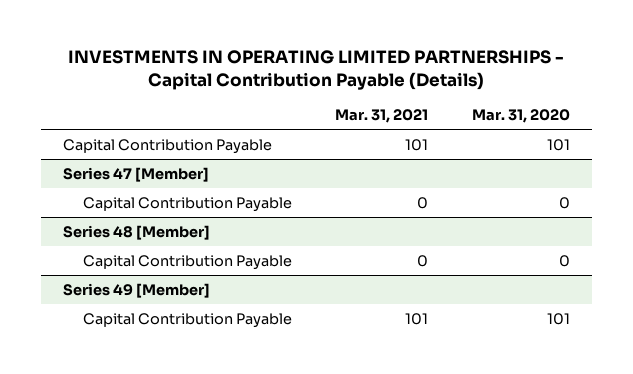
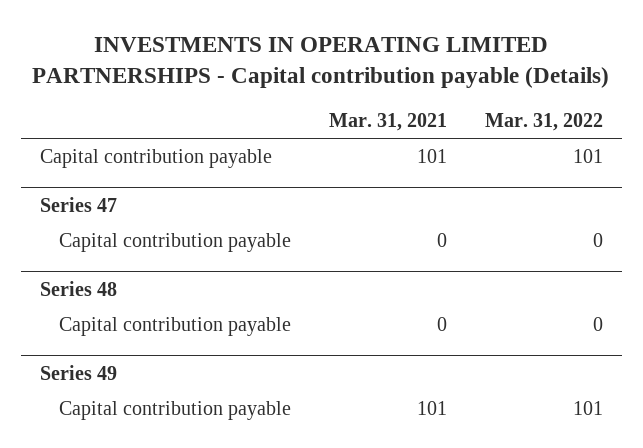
- INVESTMENTS IN OPERATING LIMITED PARTNERSHIPS - Capital Contribution Payable (Details)
+ INVESTMENTS IN OPERATING LIMITED PARTNERSHIPS - Capital contribution payable (Details)
- | Mar. 31, 2021 | Mar. 31, 2020
+ | Mar. 31, 2021 | Mar. 31, 2022
- Capital Contribution Payable | 101 | 101
- Series 47 [Member]
- Capital Contribution Payable | 0 | 0
- Series 48 [Member]
- Capital Contribution Payable | 0 | 0
- Series 49 [Member]
- Capital Contribution Payable | 101 | 101
+ Capital contribution payable | 101 | 101
+ Series 47
+ Capital contribution payable | 0 | 0
+ Series 48
+ Capital contribution payable | 0 | 0
+ Series 49
+ Capital contribution payable | 101 | 101

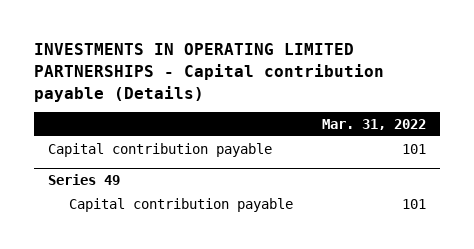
- | Mar. 31, 2021 | Mar. 31, 2022
+ | Mar. 31, 2022
- Series 47
- Capital contribution payable | 0 | 0
- Series 48
- Capital contribution payable | 0 | 0

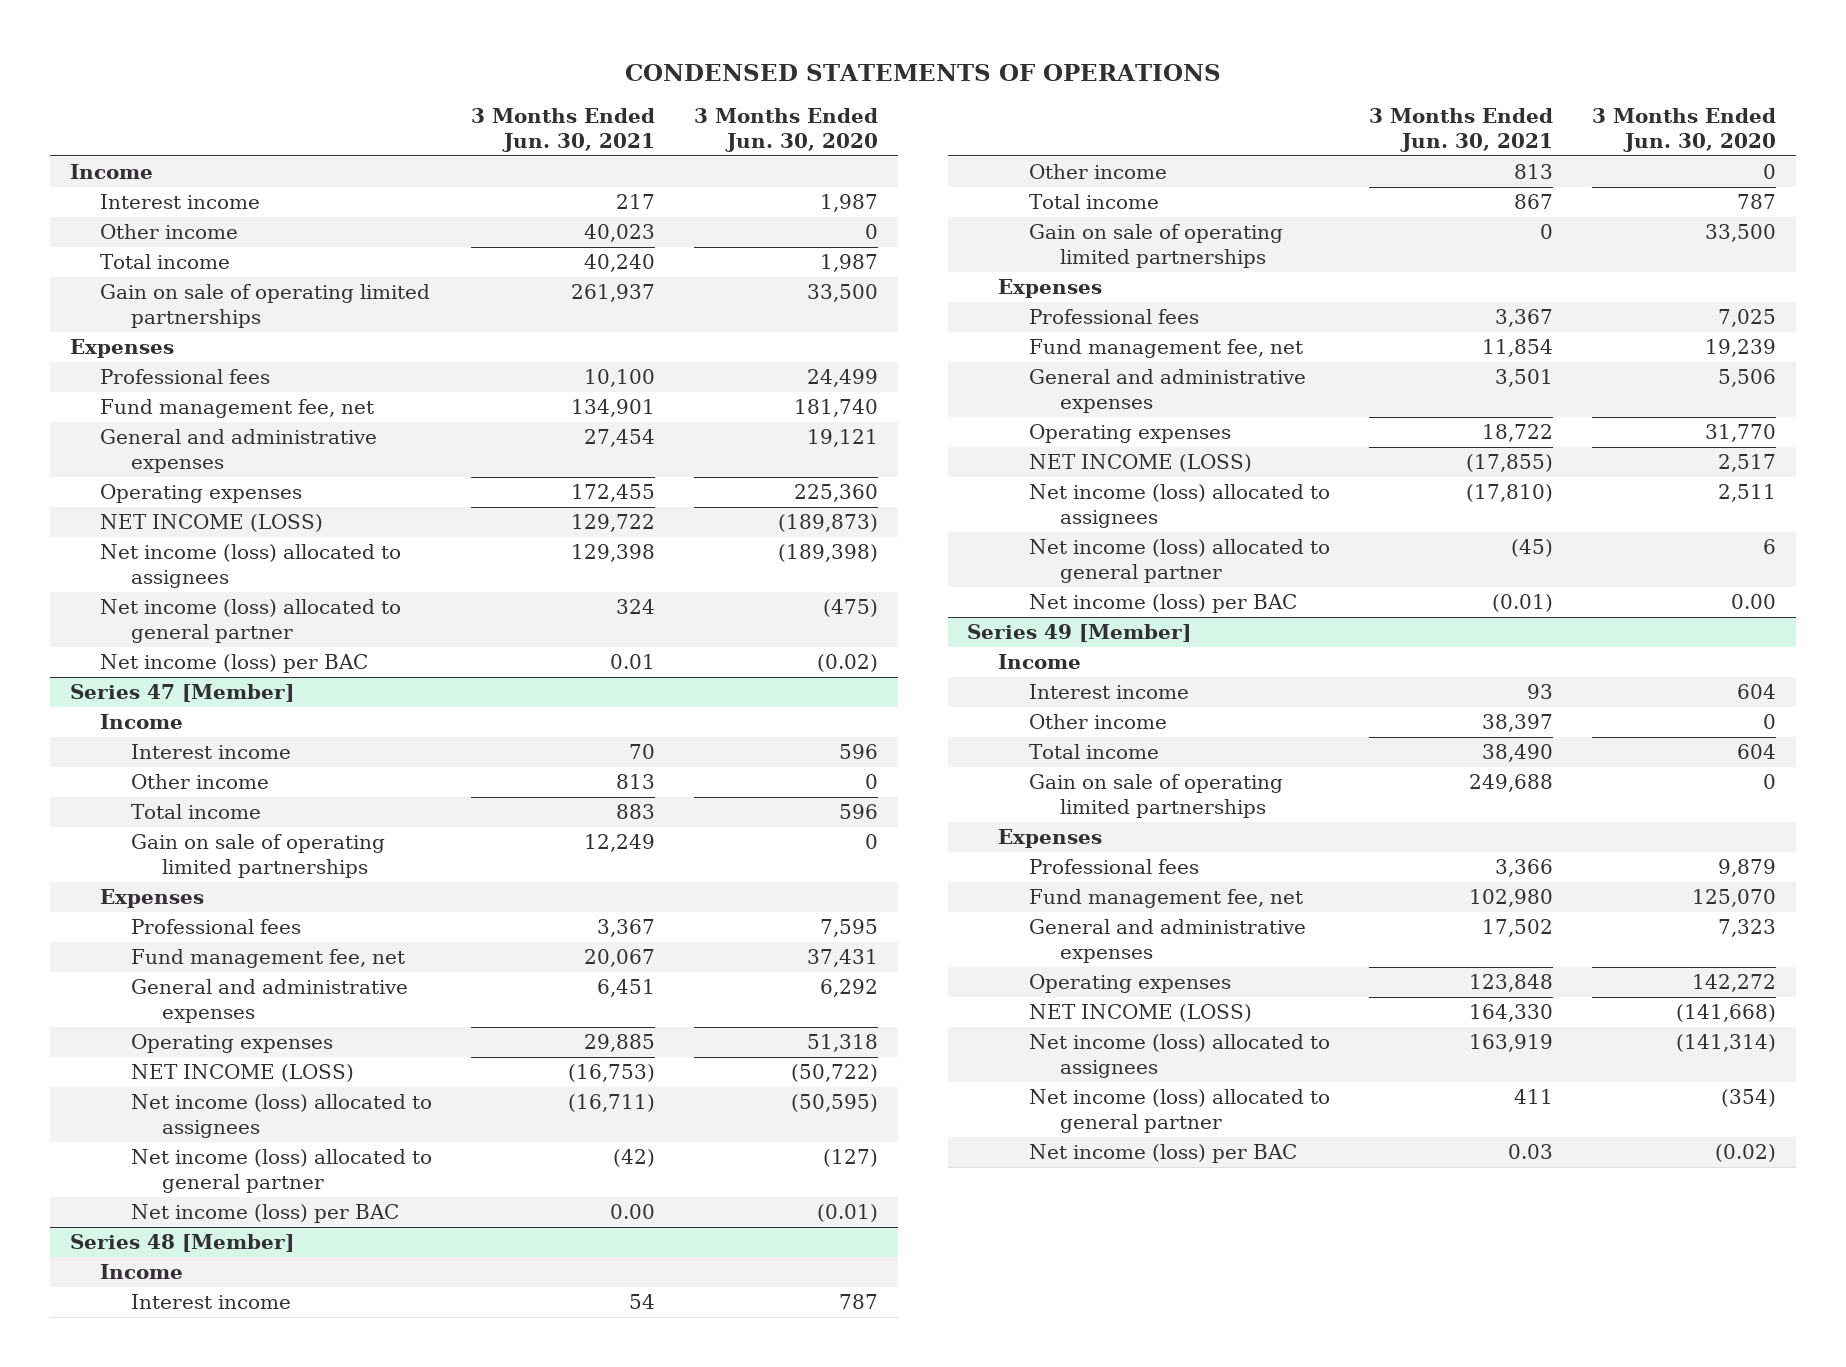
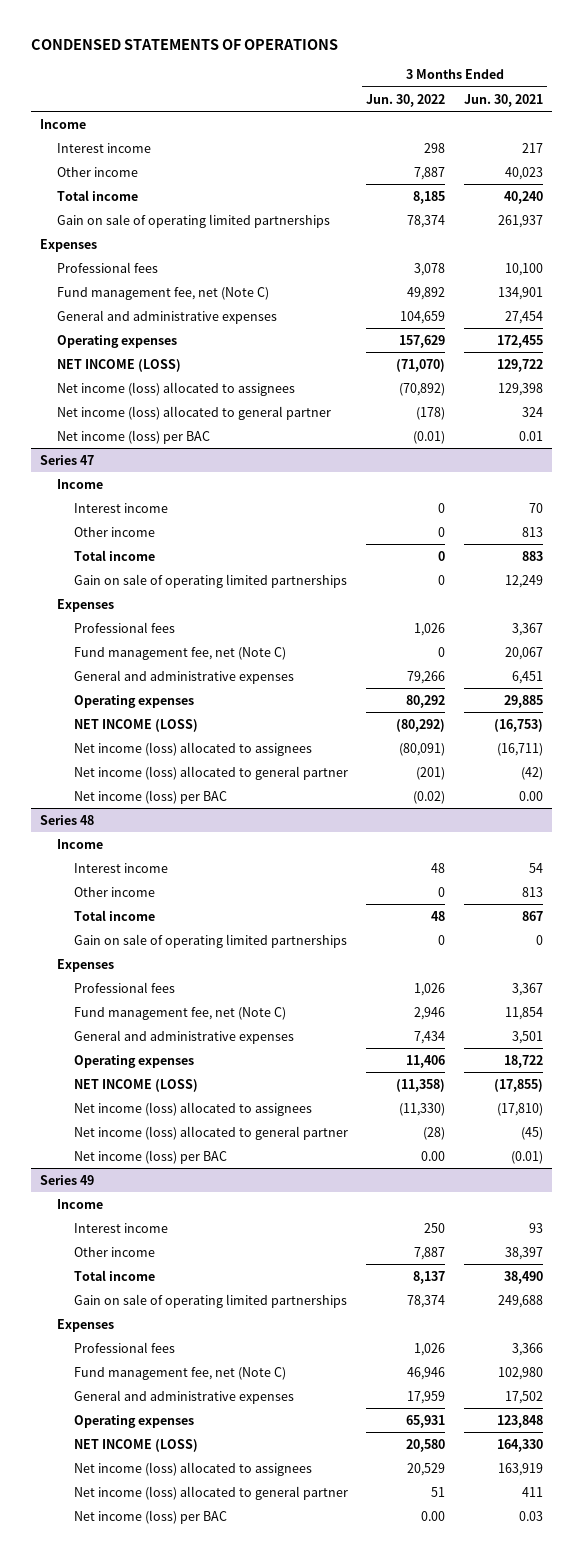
- | 3 Months Ended Jun. 30, 2021 | 3 Months Ended Jun. 30, 2020
+ | 3 Months Ended Jun. 30, 2022 | 3 Months Ended Jun. 30, 2021
- Fund management fee, net | 134,901 | 181,740
+ Fund management fee, net (Note C) | 49,892 | 134,901
- Series 47 [Member]
+ Series 47
- Fund management fee, net | 20,067 | 37,431
+ Fund management fee, net (Note C) | 0 | 20,067
- Series 48 [Member]
+ Series 48
- Fund management fee, net | 11,854 | 19,239
+ Fund management fee, net (Note C) | 2,946 | 11,854
- Series 49 [Member]
+ Series 49
- Fund management fee, net | 102,980 | 125,070
+ Fund management fee, net (Note C) | 46,946 | 102,980

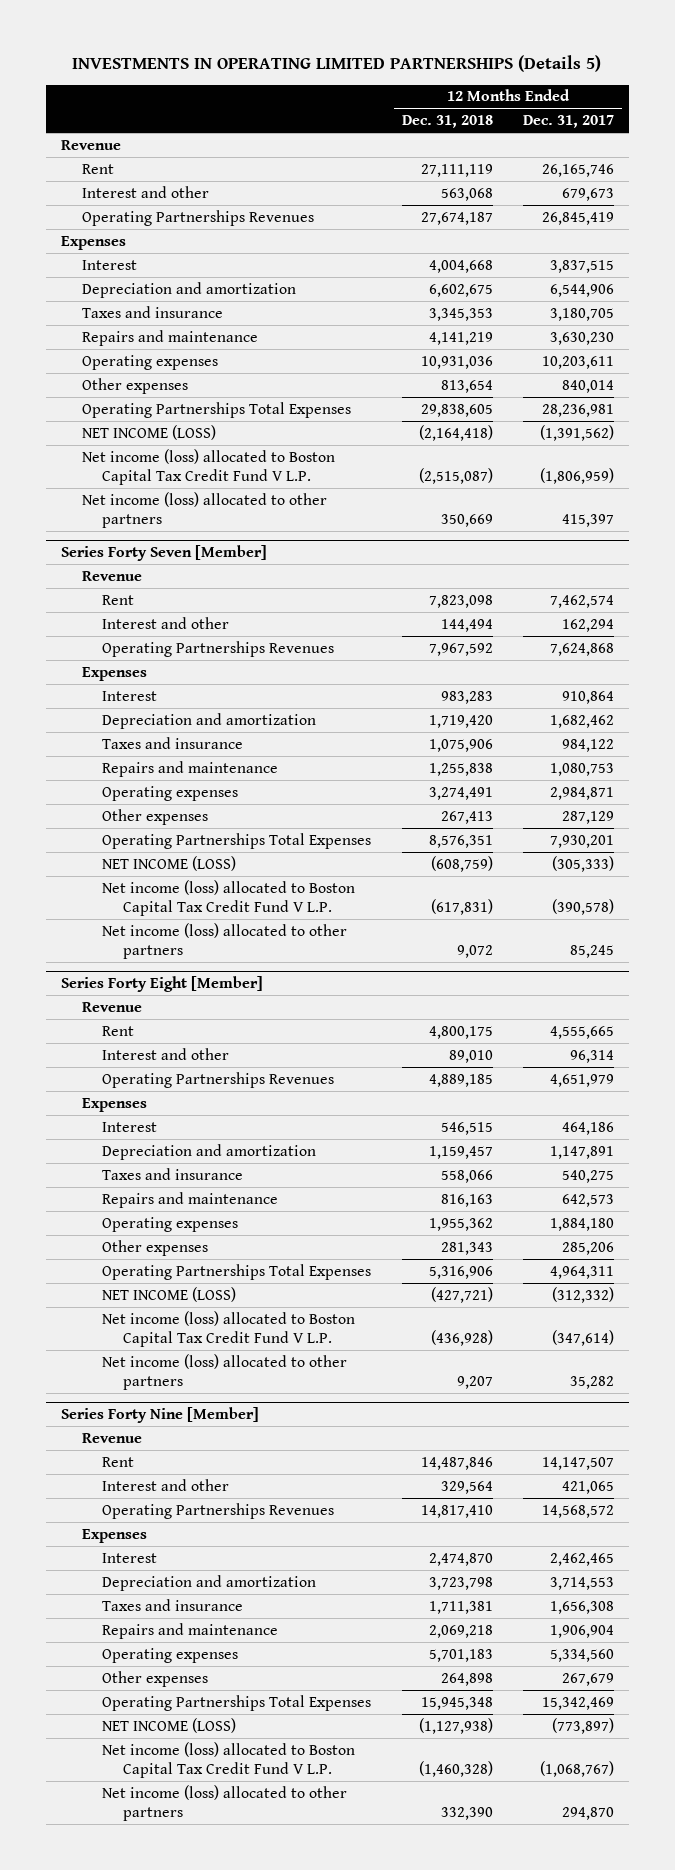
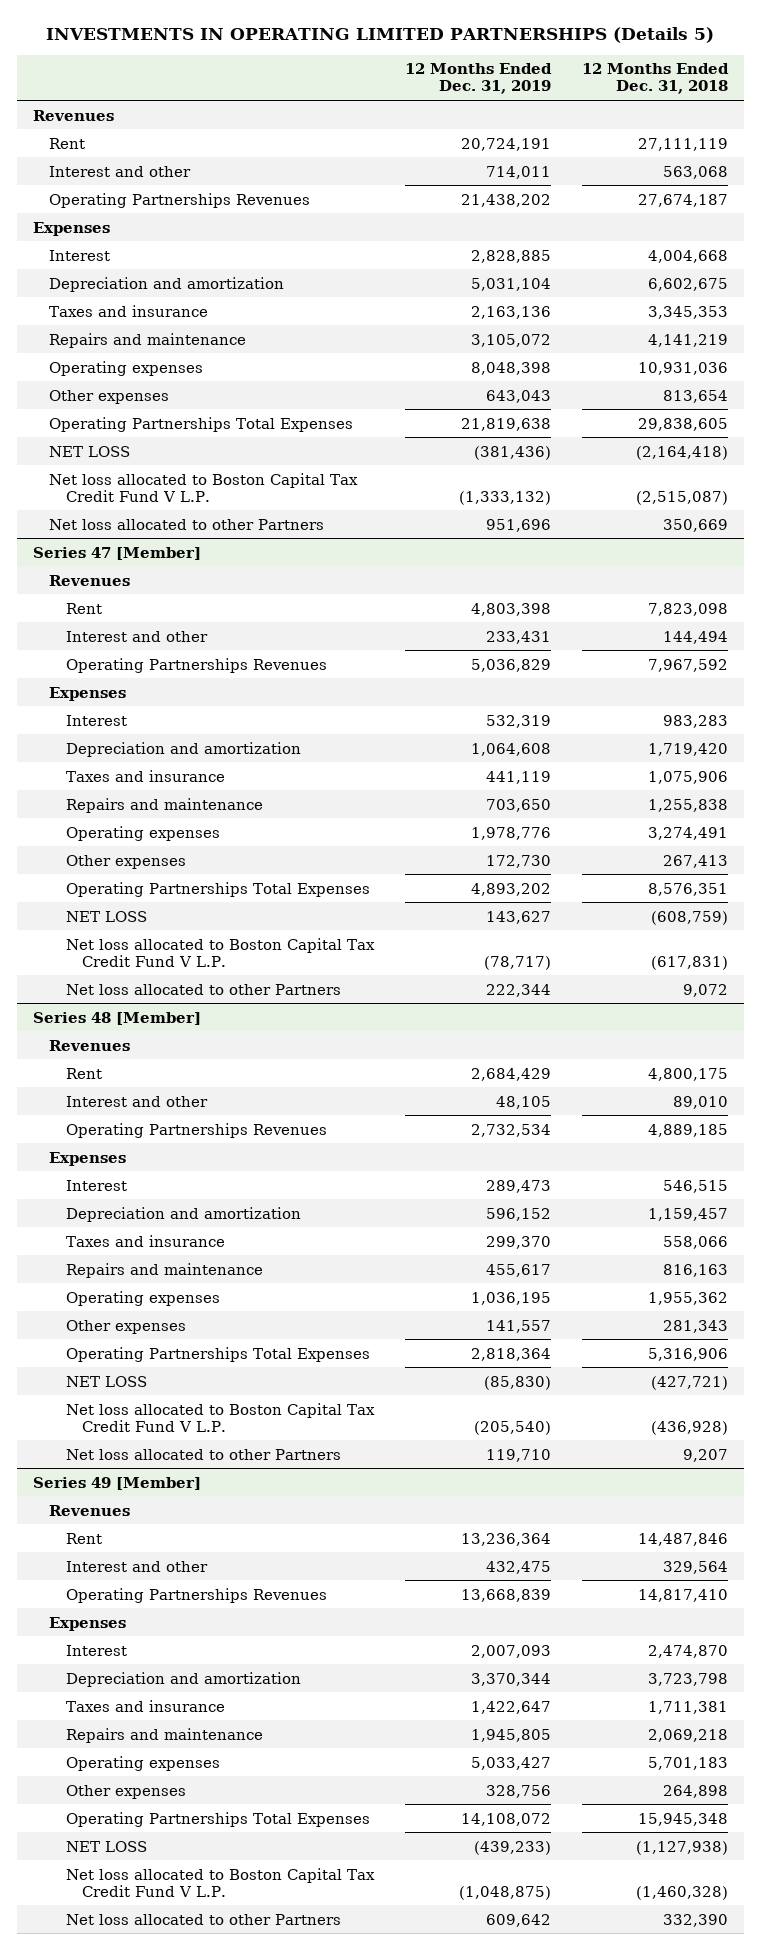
- | 12 Months Ended Dec. 31, 2018 | 12 Months Ended Dec. 31, 2017
+ | 12 Months Ended Dec. 31, 2019 | 12 Months Ended Dec. 31, 2018
- Revenue
+ Revenues
- NET INCOME (LOSS) | (2,164,418) | (1,391,562)
- Net income (loss) allocated to Boston Capital Tax Credit Fund V L.P. | (2,515,087) | (1,806,959)
- Net income (loss) allocated to other partners | 350,669 | 415,397
- Series Forty Seven [Member]
- Revenue
+ NET LOSS | (381,436) | (2,164,418)
+ Net loss allocated to Boston Capital Tax Credit Fund V L.P. | (1,333,132) | (2,515,087)
+ Net loss allocated to other Partners | 951,696 | 350,669
+ Series 47 [Member]
+ Revenues
- NET INCOME (LOSS) | (608,759) | (305,333)
- Net income (loss) allocated to Boston Capital Tax Credit Fund V L.P. | (617,831) | (390,578)
- Net income (loss) allocated to other partners | 9,072 | 85,245
- Series Forty Eight [Member]
- Revenue
+ NET LOSS | 143,627 | (608,759)
+ Net loss allocated to Boston Capital Tax Credit Fund V L.P. | (78,717) | (617,831)
+ Net loss allocated to other Partners | 222,344 | 9,072
+ Series 48 [Member]
+ Revenues
- NET INCOME (LOSS) | (427,721) | (312,332)
- Net income (loss) allocated to Boston Capital Tax Credit Fund V L.P. | (436,928) | (347,614)
- Net income (loss) allocated to other partners | 9,207 | 35,282
- Series Forty Nine [Member]
- Revenue
+ NET LOSS | (85,830) | (427,721)
+ Net loss allocated to Boston Capital Tax Credit Fund V L.P. | (205,540) | (436,928)
+ Net loss allocated to other Partners | 119,710 | 9,207
+ Series 49 [Member]
+ Revenues
- NET INCOME (LOSS) | (1,127,938) | (773,897)
- Net income (loss) allocated to Boston Capital Tax Credit Fund V L.P. | (1,460,328) | (1,068,767)
- Net income (loss) allocated to other partners | 332,390 | 294,870
+ NET LOSS | (439,233) | (1,127,938)
+ Net loss allocated to Boston Capital Tax Credit Fund V L.P. | (1,048,875) | (1,460,328)
+ Net loss allocated to other Partners | 609,642 | 332,390

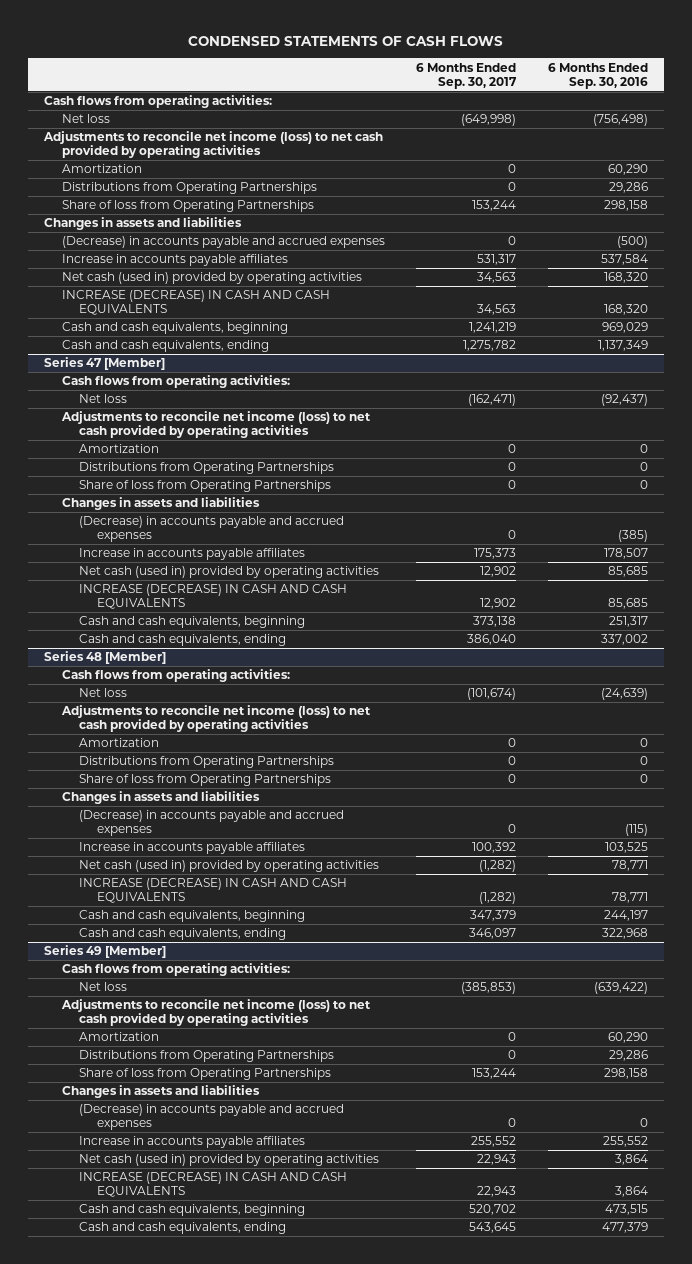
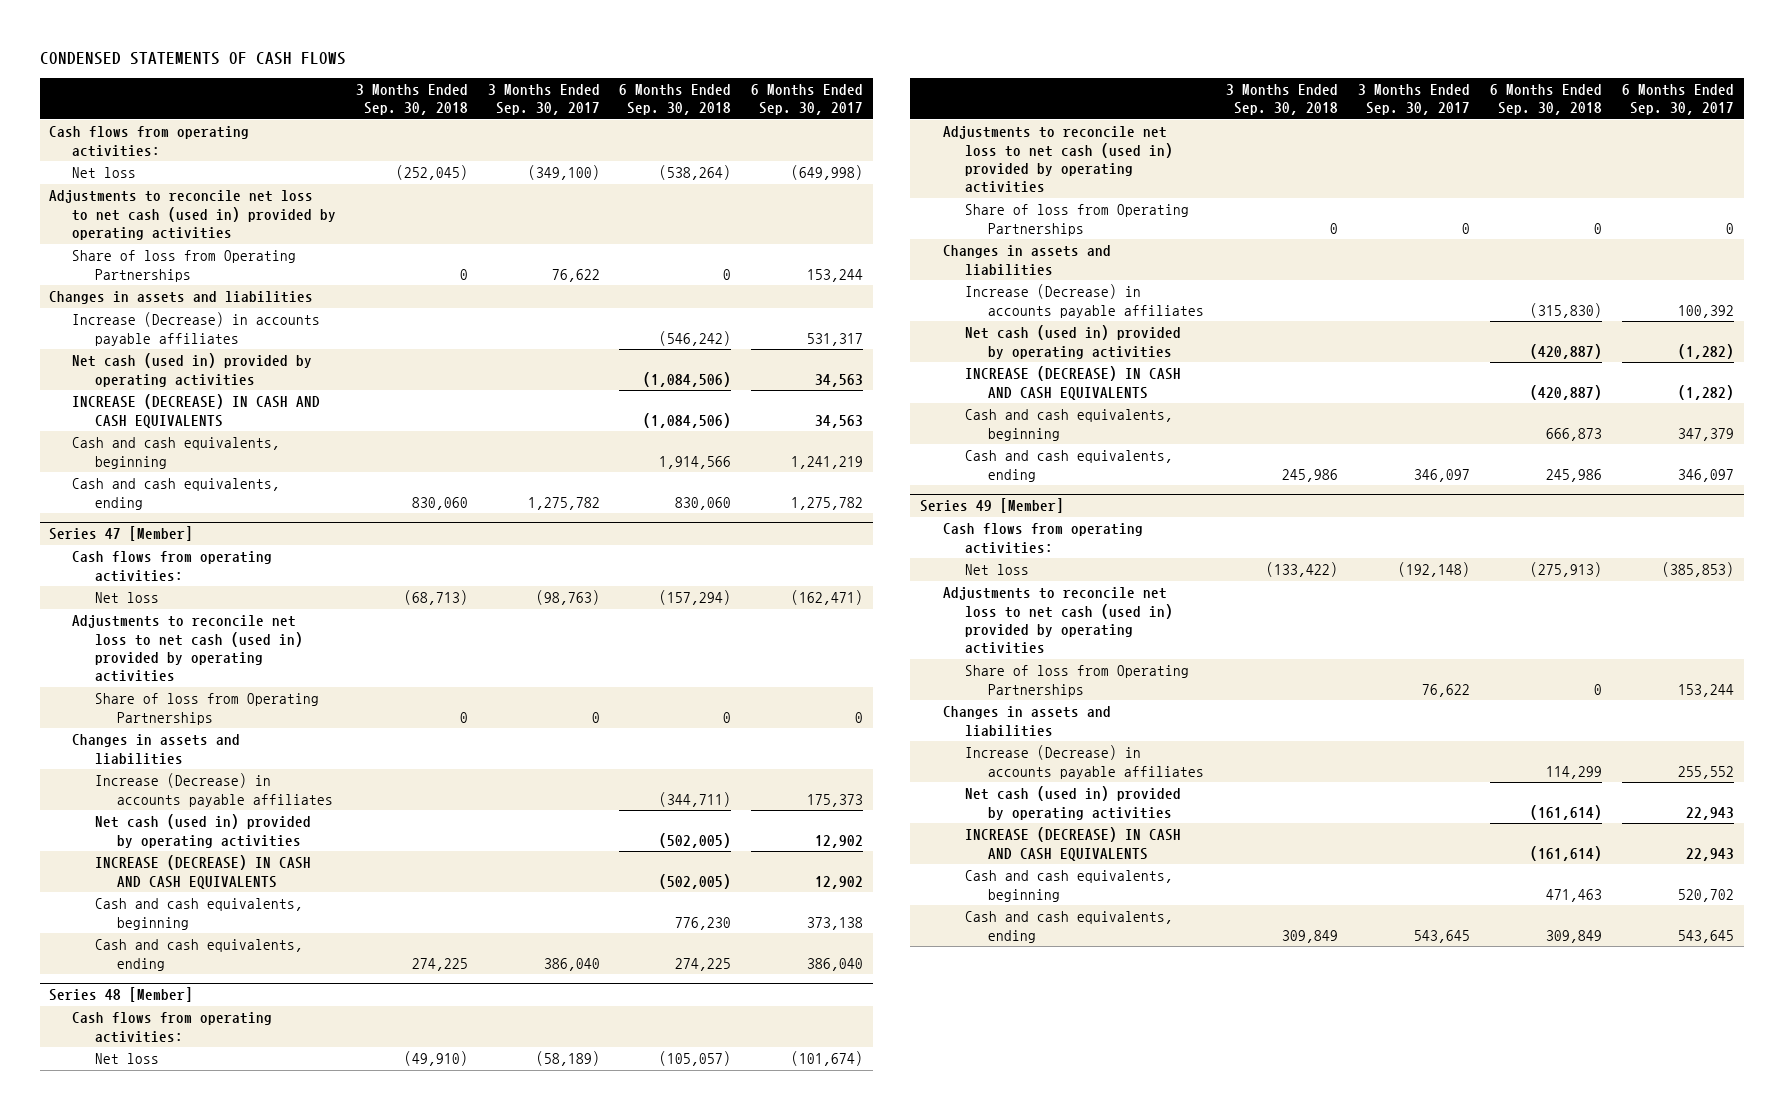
- | 6 Months Ended Sep. 30, 2017 | 6 Months Ended Sep. 30, 2016
+ | 3 Months Ended Sep. 30, 2018 | 3 Months Ended Sep. 30, 2017 | 6 Months Ended Sep. 30, 2018 | 6 Months Ended Sep. 30, 2017
- Adjustments to reconcile net income (loss) to net cash provided by operating activities
- Amortization | 0 | 60,290
- Distributions from Operating Partnerships | 0 | 29,286
+ Adjustments to reconcile net loss to net cash (used in) provided by operating activities
- (Decrease) in accounts payable and accrued expenses | 0 | (500)
- Increase in accounts payable affiliates | 531,317 | 537,584
+ Increase (Decrease) in accounts payable affiliates | | | (546,242) | 531,317
@ Series 47 [Member]
- Adjustments to reconcile net income (loss) to net cash provided by operating activities
- Amortization | 0 | 0
- Distributions from Operating Partnerships | 0 | 0
+ Adjustments to reconcile net loss to net cash (used in) provided by operating activities
- (Decrease) in accounts payable and accrued expenses | 0 | (385)
- Increase in accounts payable affiliates | 175,373 | 178,507
+ Increase (Decrease) in accounts payable affiliates | | | (344,711) | 175,373
@ Series 48 [Member]
- Adjustments to reconcile net income (loss) to net cash provided by operating activities
- Amortization | 0 | 0
- Distributions from Operating Partnerships | 0 | 0
+ Adjustments to reconcile net loss to net cash (used in) provided by operating activities
- (Decrease) in accounts payable and accrued expenses | 0 | (115)
- Increase in accounts payable affiliates | 100,392 | 103,525
+ Increase (Decrease) in accounts payable affiliates | | | (315,830) | 100,392
@ Series 49 [Member]
- Adjustments to reconcile net income (loss) to net cash provided by operating activities
- Amortization | 0 | 60,290
- Distributions from Operating Partnerships | 0 | 29,286
+ Adjustments to reconcile net loss to net cash (used in) provided by operating activities
- (Decrease) in accounts payable and accrued expenses | 0 | 0
- Increase in accounts payable affiliates | 255,552 | 255,552
+ Increase (Decrease) in accounts payable affiliates | | | 114,299 | 255,552

